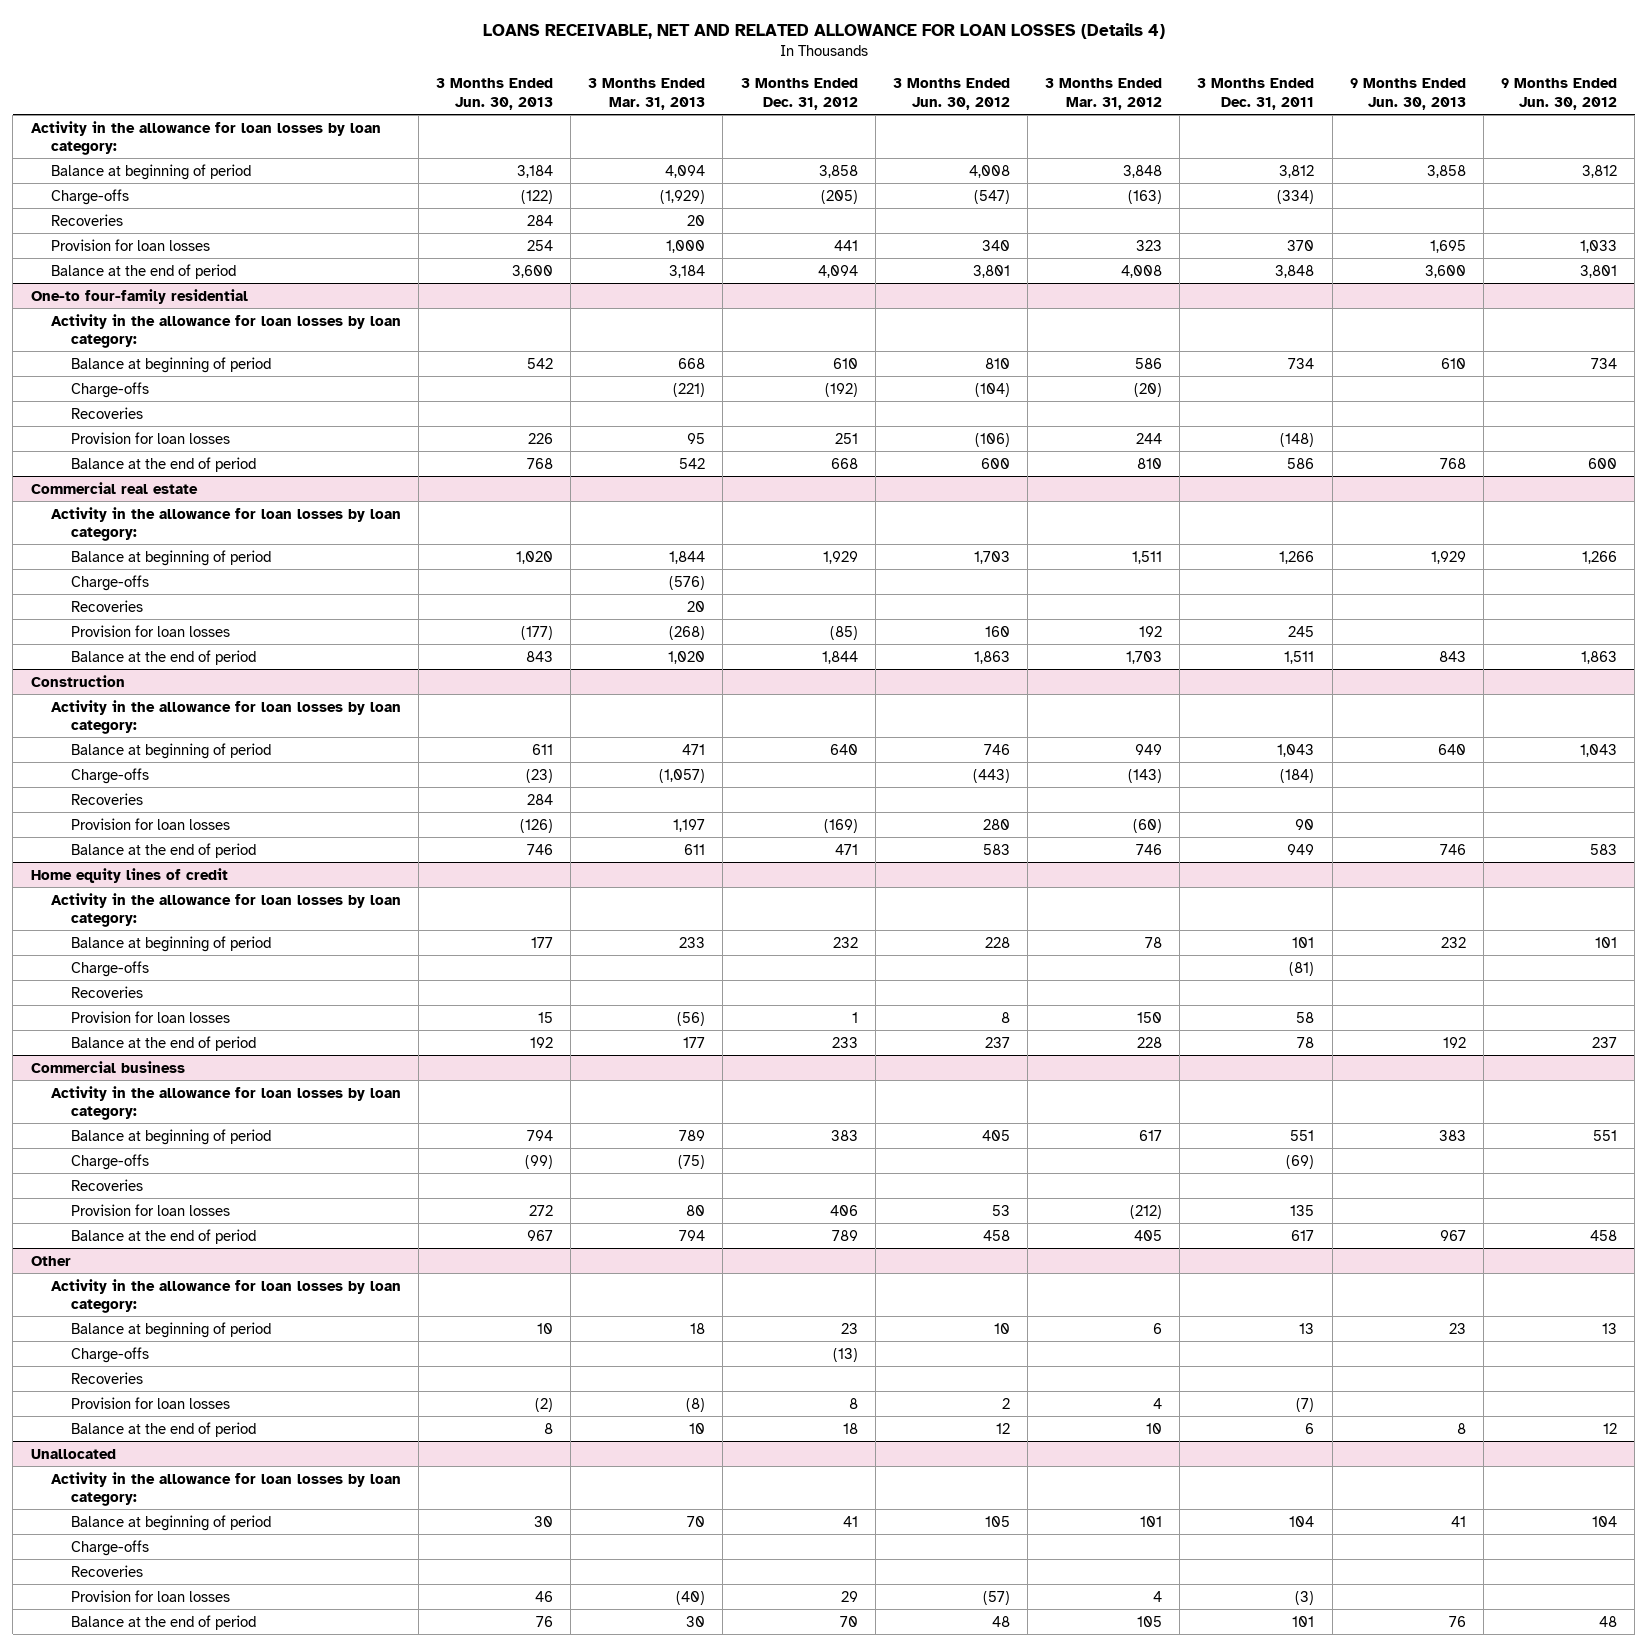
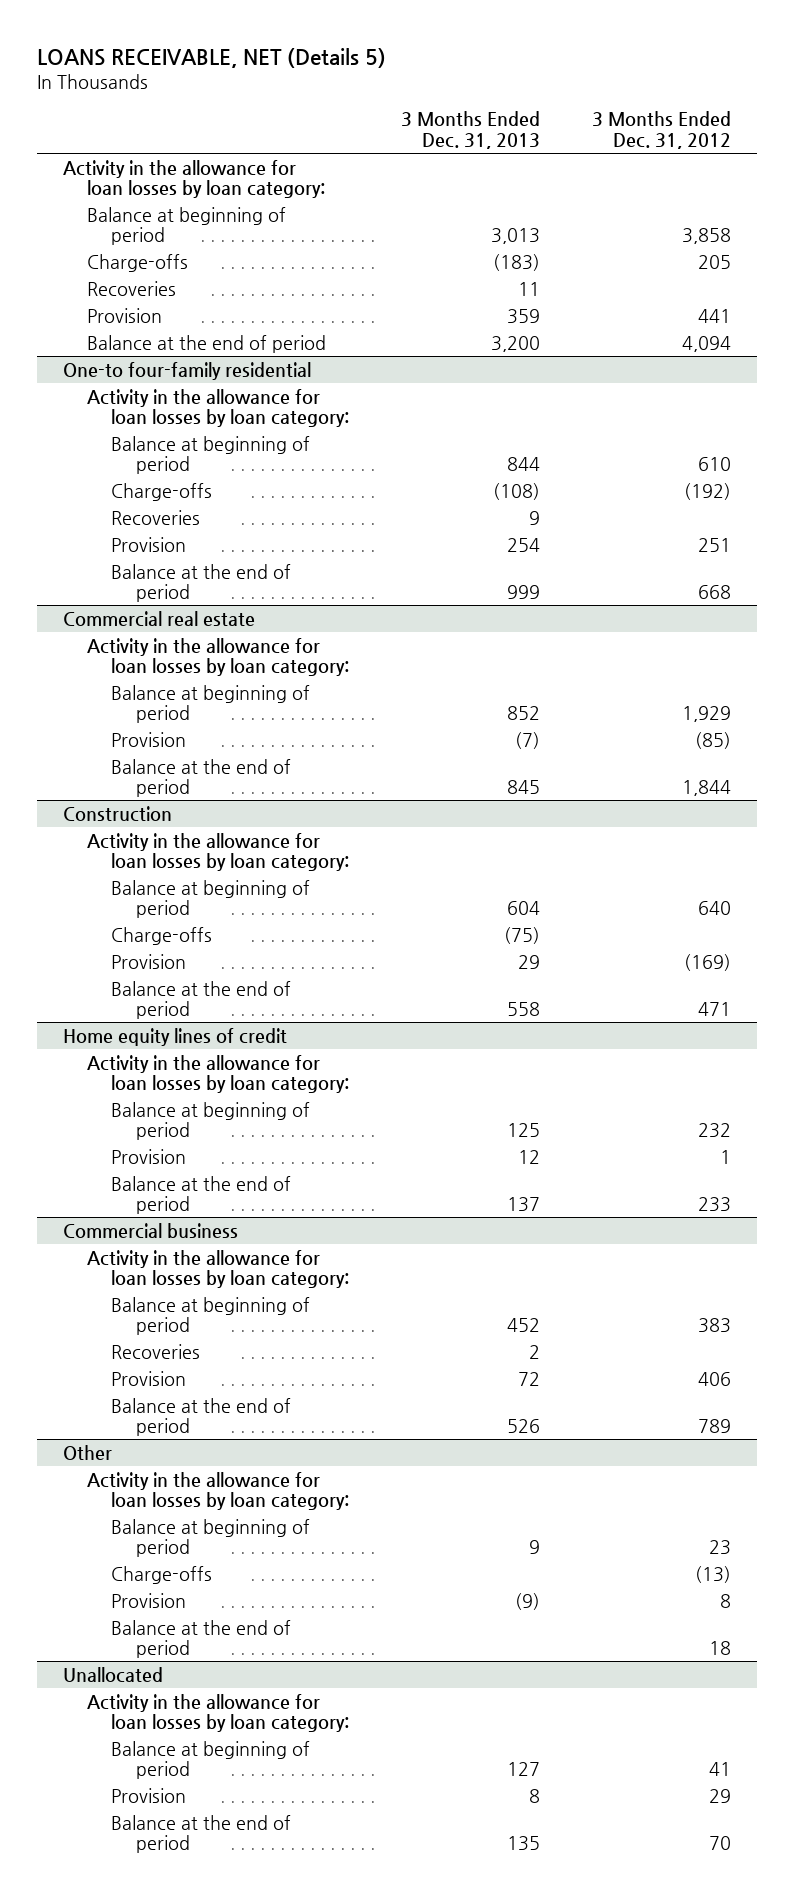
- LOANS RECEIVABLE, NET AND RELATED ALLOWANCE FOR LOAN LOSSES (Details 4)
+ LOANS RECEIVABLE, NET (Details 5)
- | 3 Months Ended Jun. 30, 2013 | 3 Months Ended Mar. 31, 2013 | 3 Months Ended Dec. 31, 2012 | 3 Months Ended Jun. 30, 2012 | 3 Months Ended Mar. 31, 2012 | 3 Months Ended Dec. 31, 2011 | 9 Months Ended Jun. 30, 2013 | 9 Months Ended Jun. 30, 2012
+ | 3 Months Ended Dec. 31, 2013 | 3 Months Ended Dec. 31, 2012
- Charge-offs | (122) | (1,929) | (205) | (547) | (163) | (334) | |
+ Charge-offs | (183) | 205
- Provision for loan losses | 254 | 1,000 | 441 | 340 | 323 | 370 | 1,695 | 1,033
+ Provision | 359 | 441
@ One-to four-family residential
- Provision for loan losses | 226 | 95 | 251 | (106) | 244 | (148) | |
+ Provision | 254 | 251
@ Commercial real estate
- Charge-offs | | (576) | | | | | |
- Recoveries | | 20 | | | | | |
- Provision for loan losses | (177) | (268) | (85) | 160 | 192 | 245 | |
+ Provision | (7) | (85)
@ Construction
- Recoveries | 284 | | | | | | |
- Provision for loan losses | (126) | 1,197 | (169) | 280 | (60) | 90 | |
+ Provision | 29 | (169)
@ Home equity lines of credit
- Charge-offs | | | | | | (81) | |
- Recoveries
- Provision for loan losses | 15 | (56) | 1 | 8 | 150 | 58 | |
+ Provision | 12 | 1
@ Commercial business
- Charge-offs | (99) | (75) | | | | (69) | |
- Provision for loan losses | 272 | 80 | 406 | 53 | (212) | 135 | |
+ Provision | 72 | 406
@ Other
- Recoveries
- Provision for loan losses | (2) | (8) | 8 | 2 | 4 | (7) | |
+ Provision | (9) | 8
@ Unallocated
- Charge-offs
- Recoveries
- Provision for loan losses | 46 | (40) | 29 | (57) | 4 | (3) | |
+ Provision | 8 | 29

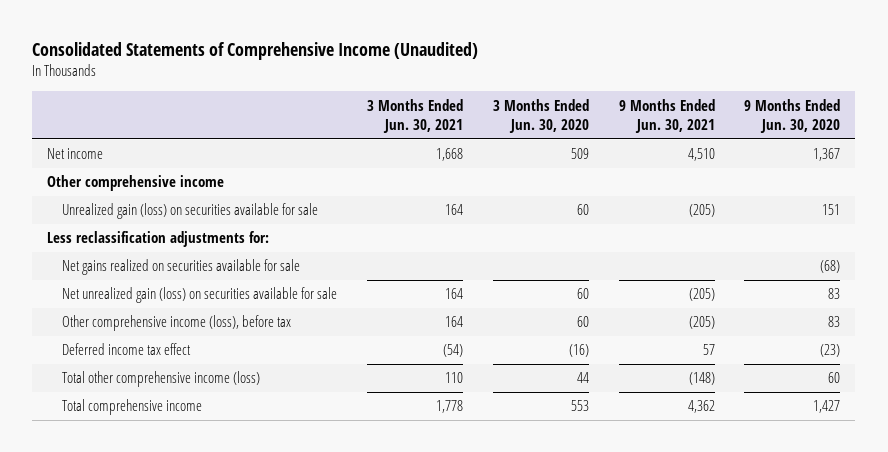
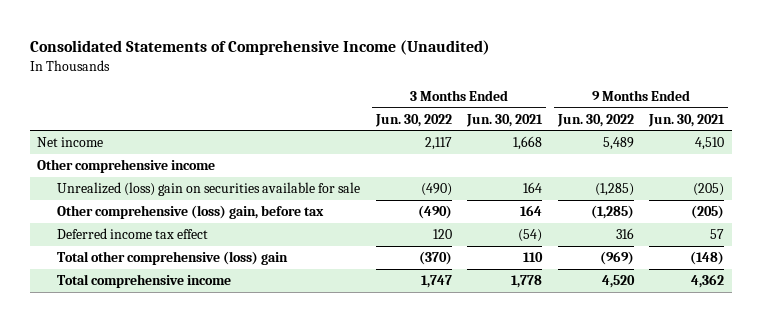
- | 3 Months Ended Jun. 30, 2021 | 3 Months Ended Jun. 30, 2020 | 9 Months Ended Jun. 30, 2021 | 9 Months Ended Jun. 30, 2020
+ | 3 Months Ended Jun. 30, 2022 | 3 Months Ended Jun. 30, 2021 | 9 Months Ended Jun. 30, 2022 | 9 Months Ended Jun. 30, 2021
- Unrealized gain (loss) on securities available for sale | 164 | 60 | (205) | 151
- Less reclassification adjustments for:
- Net gains realized on securities available for sale | | | | (68)
- Net unrealized gain (loss) on securities available for sale | 164 | 60 | (205) | 83
- Other comprehensive income (loss), before tax | 164 | 60 | (205) | 83
+ Unrealized (loss) gain on securities available for sale | (490) | 164 | (1,285) | (205)
+ Other comprehensive (loss) gain, before tax | (490) | 164 | (1,285) | (205)
- Total other comprehensive income (loss) | 110 | 44 | (148) | 60
+ Total other comprehensive (loss) gain | (370) | 110 | (969) | (148)

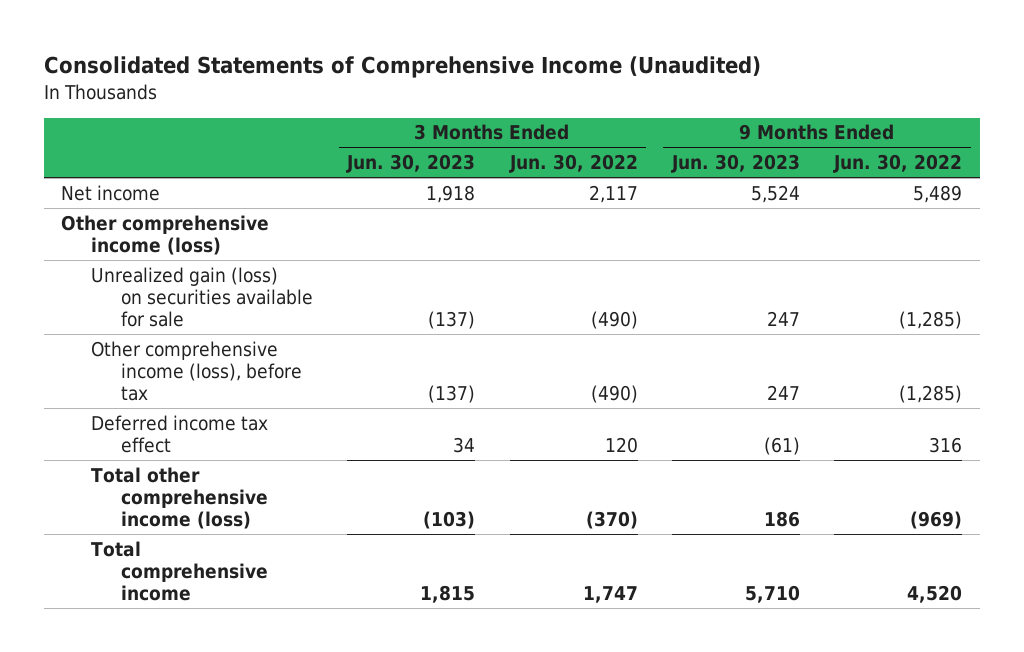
- | 3 Months Ended Jun. 30, 2022 | 3 Months Ended Jun. 30, 2021 | 9 Months Ended Jun. 30, 2022 | 9 Months Ended Jun. 30, 2021
+ | 3 Months Ended Jun. 30, 2023 | 3 Months Ended Jun. 30, 2022 | 9 Months Ended Jun. 30, 2023 | 9 Months Ended Jun. 30, 2022
- Other comprehensive income
- Unrealized (loss) gain on securities available for sale | (490) | 164 | (1,285) | (205)
- Other comprehensive (loss) gain, before tax | (490) | 164 | (1,285) | (205)
+ Other comprehensive income (loss)
+ Unrealized gain (loss) on securities available for sale | (137) | (490) | 247 | (1,285)
+ Other comprehensive income (loss), before tax | (137) | (490) | 247 | (1,285)
- Total other comprehensive (loss) gain | (370) | 110 | (969) | (148)
+ Total other comprehensive income (loss) | (103) | (370) | 186 | (969)

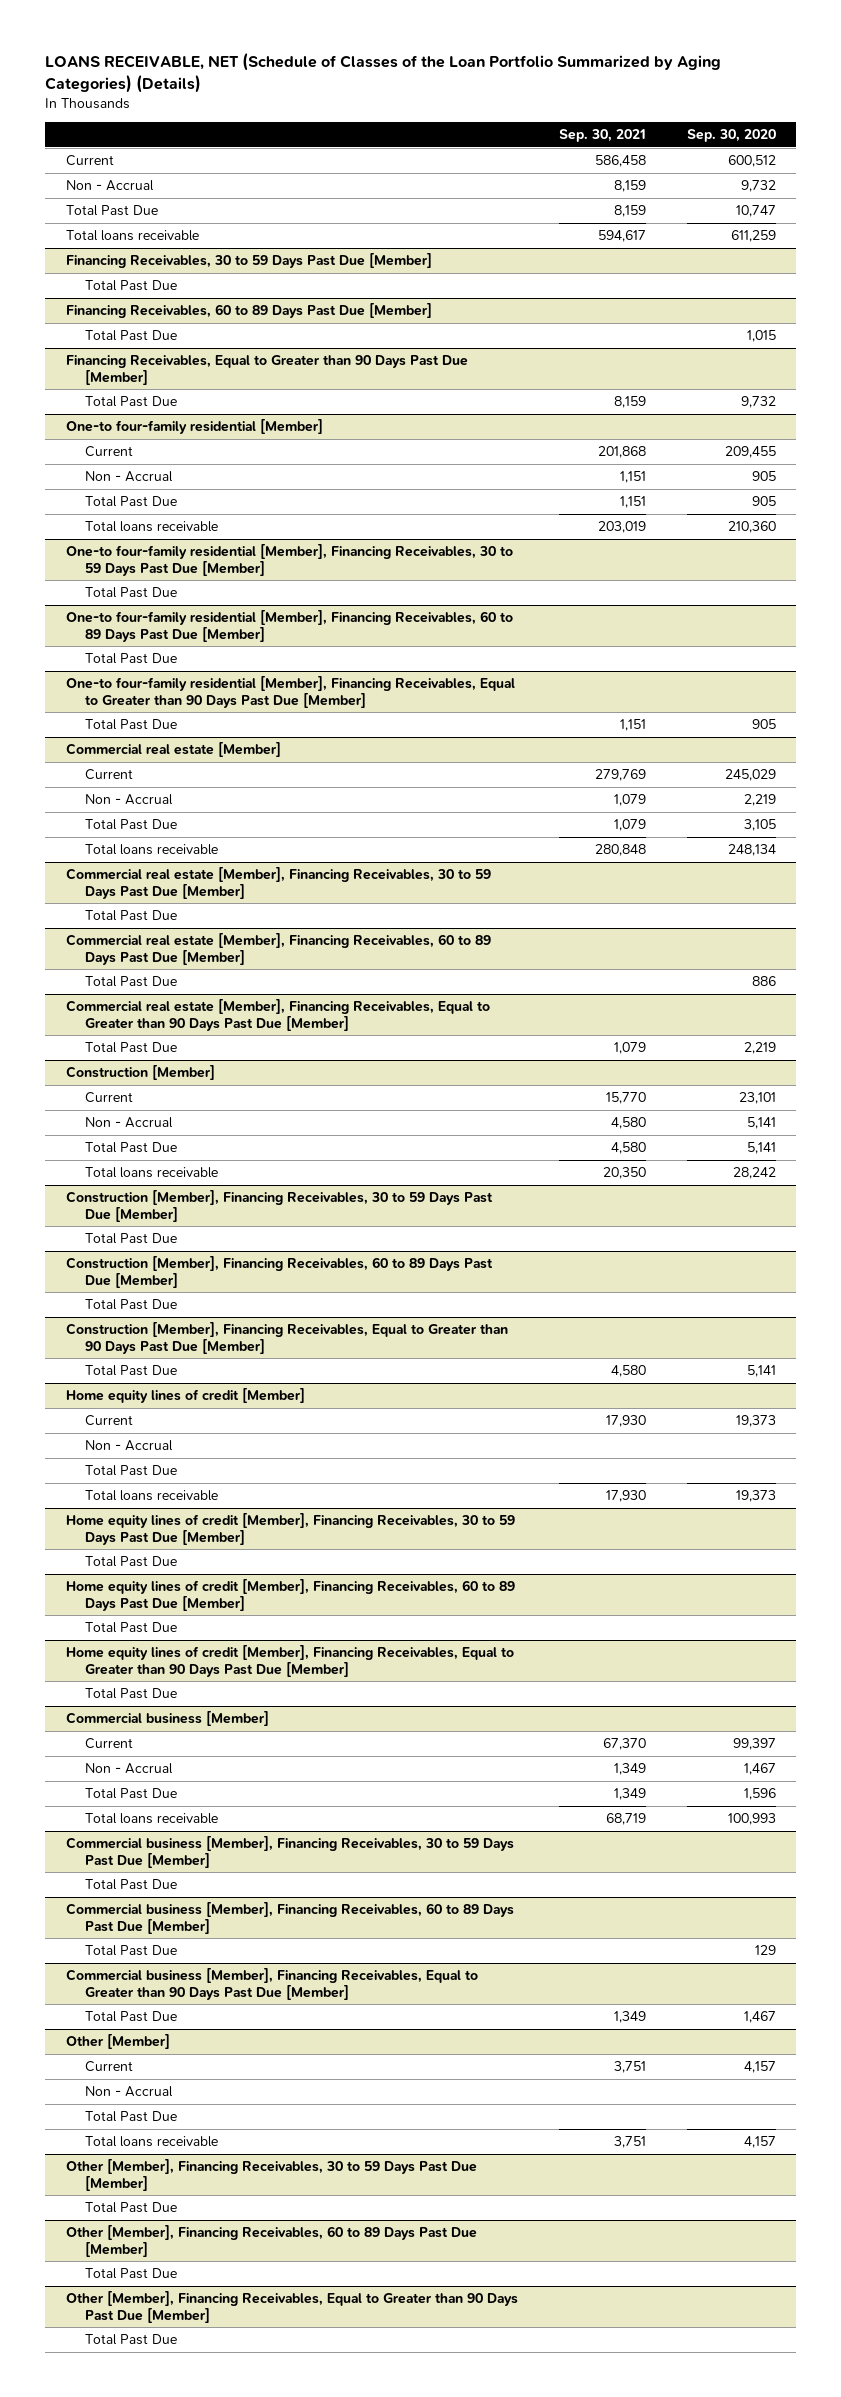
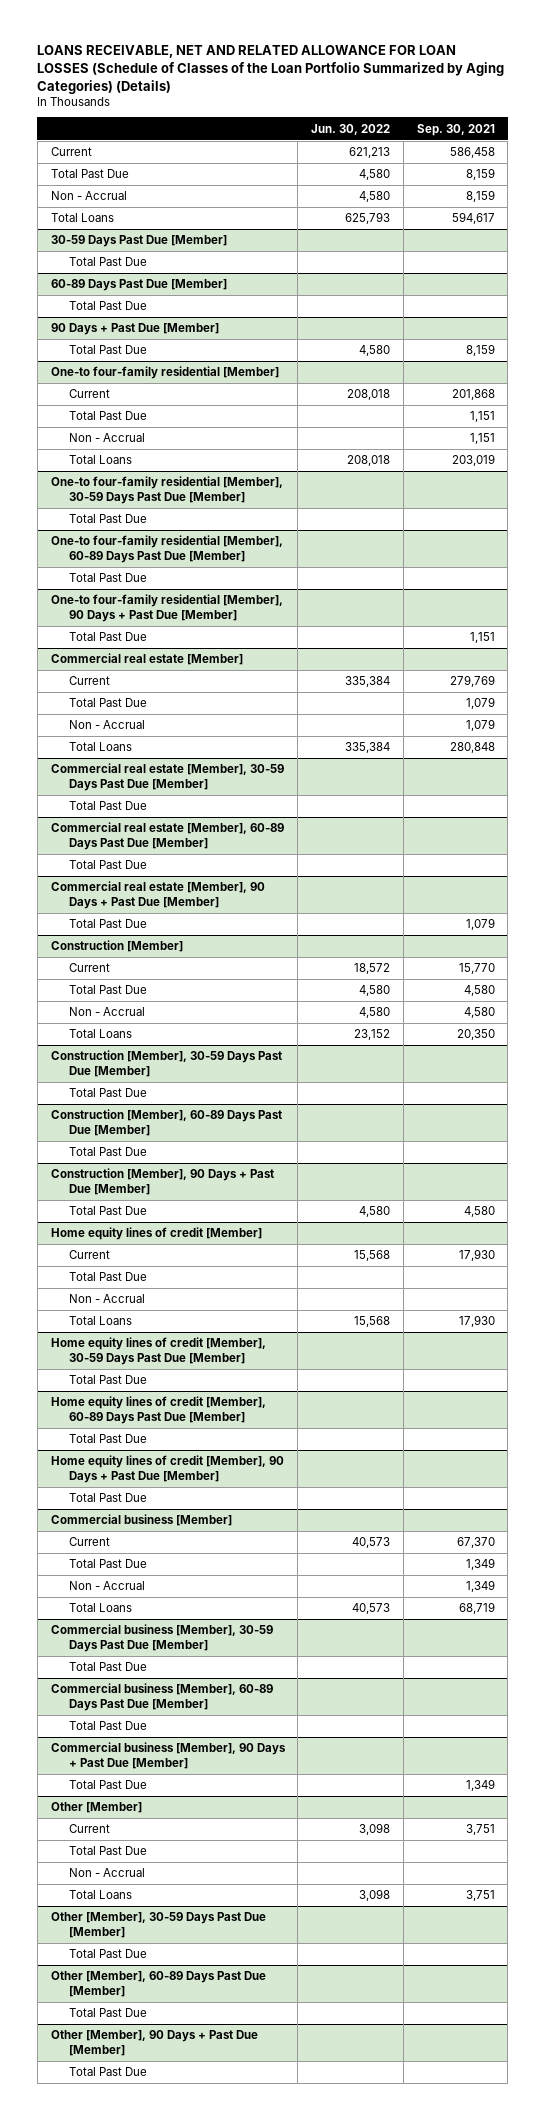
- LOANS RECEIVABLE, NET (Schedule of Classes of the Loan Portfolio Summarized by Aging Categories) (Details)
+ LOANS RECEIVABLE, NET AND RELATED ALLOWANCE FOR LOAN LOSSES (Schedule of Classes of the Loan Portfolio Summarized by Aging Categories) (Details)
- | Sep. 30, 2021 | Sep. 30, 2020
+ | Jun. 30, 2022 | Sep. 30, 2021
- Total loans receivable | 594,617 | 611,259
- Financing Receivables, 30 to 59 Days Past Due [Member]
moved down: Non - Accrual | 4,580 | 8,159
+ Total Loans | 625,793 | 594,617
+ 30-59 Days Past Due [Member]
- Financing Receivables, 60 to 89 Days Past Due [Member]
+ 60-89 Days Past Due [Member]
- Financing Receivables, Equal to Greater than 90 Days Past Due [Member]
+ 90 Days + Past Due [Member]
@ One-to four-family residential [Member]
- Total loans receivable | 203,019 | 210,360
- One-to four-family residential [Member], Financing Receivables, 30 to 59 Days Past Due [Member]
@ One-to four-family residential [Member]
moved down: Non - Accrual | | 1,151
+ Total Loans | 208,018 | 203,019
+ One-to four-family residential [Member], 30-59 Days Past Due [Member]
- One-to four-family residential [Member], Financing Receivables, 60 to 89 Days Past Due [Member]
+ One-to four-family residential [Member], 60-89 Days Past Due [Member]
- One-to four-family residential [Member], Financing Receivables, Equal to Greater than 90 Days Past Due [Member]
+ One-to four-family residential [Member], 90 Days + Past Due [Member]
@ Commercial real estate [Member]
- Total loans receivable | 280,848 | 248,134
- Commercial real estate [Member], Financing Receivables, 30 to 59 Days Past Due [Member]
@ Commercial real estate [Member]
moved down: Non - Accrual | | 1,079
+ Total Loans | 335,384 | 280,848
+ Commercial real estate [Member], 30-59 Days Past Due [Member]
- Commercial real estate [Member], Financing Receivables, 60 to 89 Days Past Due [Member]
+ Commercial real estate [Member], 60-89 Days Past Due [Member]
- Commercial real estate [Member], Financing Receivables, Equal to Greater than 90 Days Past Due [Member]
+ Commercial real estate [Member], 90 Days + Past Due [Member]
@ Construction [Member]
- Total loans receivable | 20,350 | 28,242
- Construction [Member], Financing Receivables, 30 to 59 Days Past Due [Member]
@ Construction [Member]
moved down: Non - Accrual | 4,580 | 4,580
+ Total Loans | 23,152 | 20,350
+ Construction [Member], 30-59 Days Past Due [Member]
- Construction [Member], Financing Receivables, 60 to 89 Days Past Due [Member]
+ Construction [Member], 60-89 Days Past Due [Member]
- Construction [Member], Financing Receivables, Equal to Greater than 90 Days Past Due [Member]
+ Construction [Member], 90 Days + Past Due [Member]
@ Home equity lines of credit [Member]
- Total loans receivable | 17,930 | 19,373
- Home equity lines of credit [Member], Financing Receivables, 30 to 59 Days Past Due [Member]
@ Home equity lines of credit [Member]
moved down: Non - Accrual
+ Total Loans | 15,568 | 17,930
+ Home equity lines of credit [Member], 30-59 Days Past Due [Member]
- Home equity lines of credit [Member], Financing Receivables, 60 to 89 Days Past Due [Member]
+ Home equity lines of credit [Member], 60-89 Days Past Due [Member]
- Home equity lines of credit [Member], Financing Receivables, Equal to Greater than 90 Days Past Due [Member]
+ Home equity lines of credit [Member], 90 Days + Past Due [Member]
@ Commercial business [Member]
- Total loans receivable | 68,719 | 100,993
- Commercial business [Member], Financing Receivables, 30 to 59 Days Past Due [Member]
@ Commercial business [Member]
moved down: Non - Accrual | | 1,349
+ Total Loans | 40,573 | 68,719
+ Commercial business [Member], 30-59 Days Past Due [Member]
- Commercial business [Member], Financing Receivables, 60 to 89 Days Past Due [Member]
+ Commercial business [Member], 60-89 Days Past Due [Member]
- Commercial business [Member], Financing Receivables, Equal to Greater than 90 Days Past Due [Member]
+ Commercial business [Member], 90 Days + Past Due [Member]
@ Other [Member]
- Total loans receivable | 3,751 | 4,157
- Other [Member], Financing Receivables, 30 to 59 Days Past Due [Member]
@ Other [Member]
moved down: Non - Accrual
+ Total Loans | 3,098 | 3,751
+ Other [Member], 30-59 Days Past Due [Member]
- Other [Member], Financing Receivables, 60 to 89 Days Past Due [Member]
+ Other [Member], 60-89 Days Past Due [Member]
- Other [Member], Financing Receivables, Equal to Greater than 90 Days Past Due [Member]
+ Other [Member], 90 Days + Past Due [Member]

